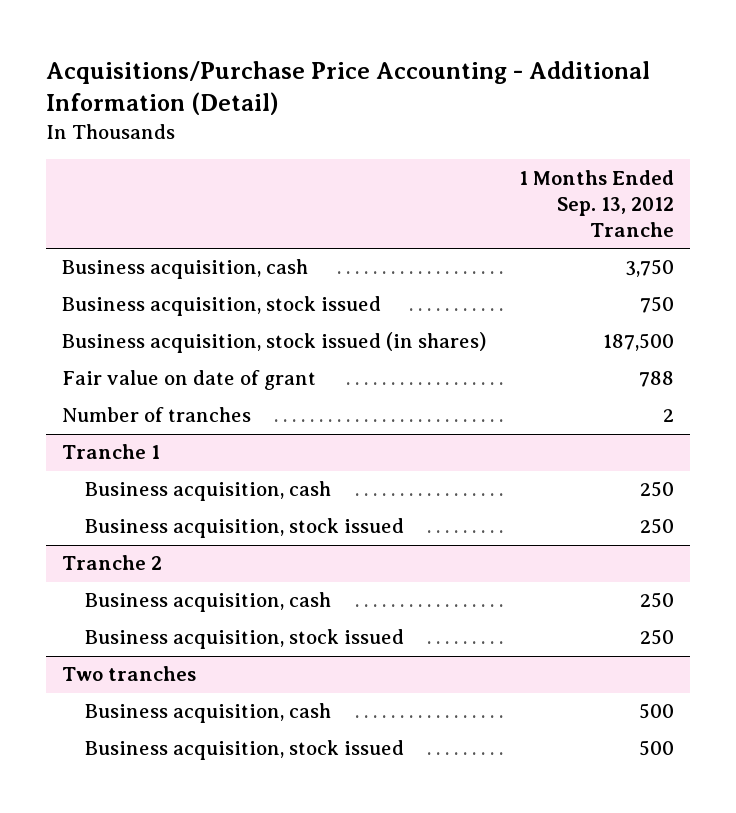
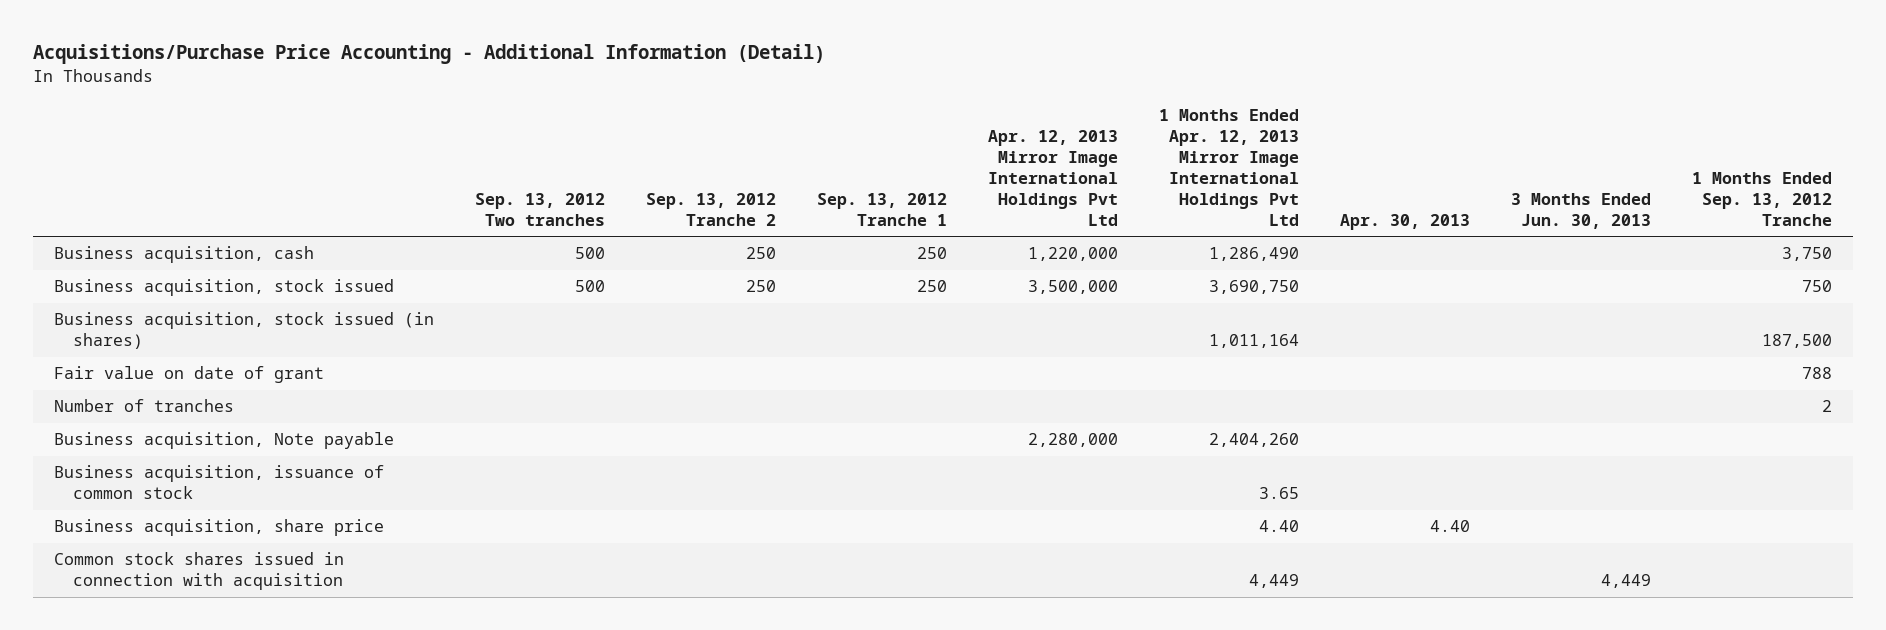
- | 1 Months Ended Sep. 13, 2012 Tranche
+ | Sep. 13, 2012 Two tranches | Sep. 13, 2012 Tranche 2 | Sep. 13, 2012 Tranche 1 | Apr. 12, 2013 Mirror Image International Holdings Pvt Ltd | 1 Months Ended Apr. 12, 2013 Mirror Image International Holdings Pvt Ltd | Apr. 30, 2013 | 3 Months Ended Jun. 30, 2013 | 1 Months Ended Sep. 13, 2012 Tranche
- Tranche 1
- Business acquisition, cash | 250
- Business acquisition, stock issued | 250
- Tranche 2
- Business acquisition, cash | 250
- Business acquisition, stock issued | 250
- Two tranches
- Business acquisition, cash | 500
- Business acquisition, stock issued | 500
+ Business acquisition, Note payable | | | | 2,280,000 | 2,404,260 | | |
+ Business acquisition, issuance of common stock | | | | | 3.65 | | |
+ Business acquisition, share price | | | | | 4.40 | 4.40 | |
+ Common stock shares issued in connection with acquisition | | | | | 4,449 | | 4,449 |

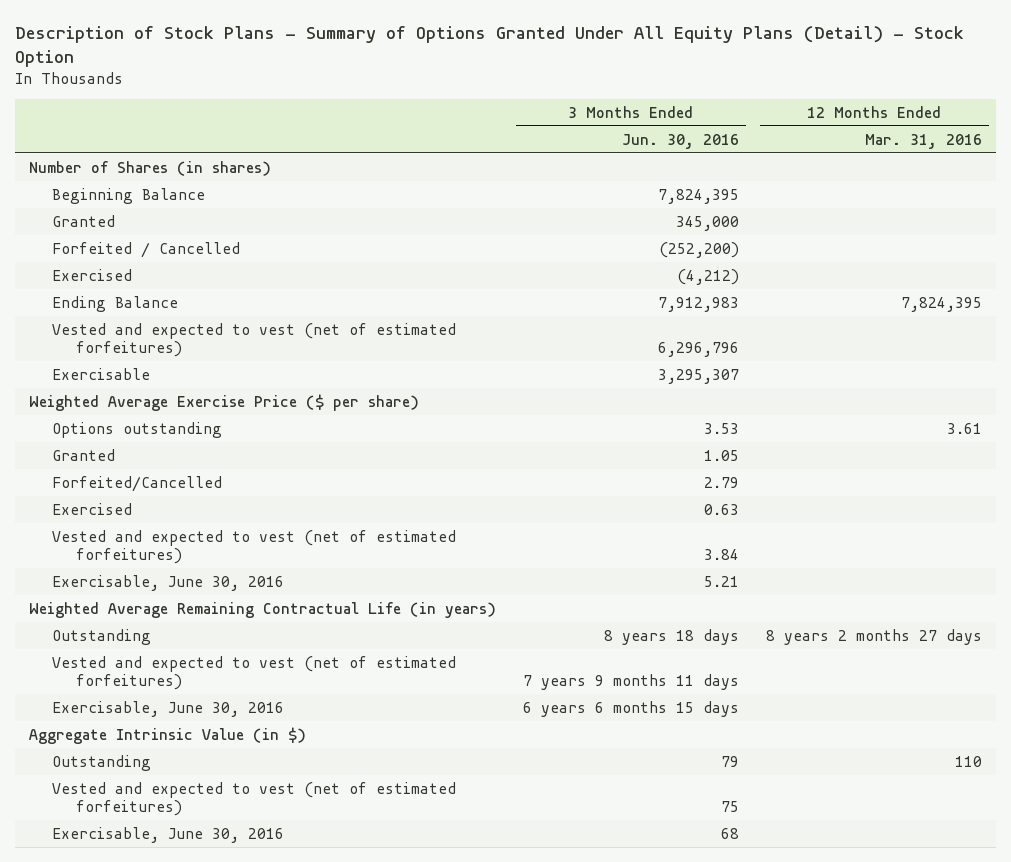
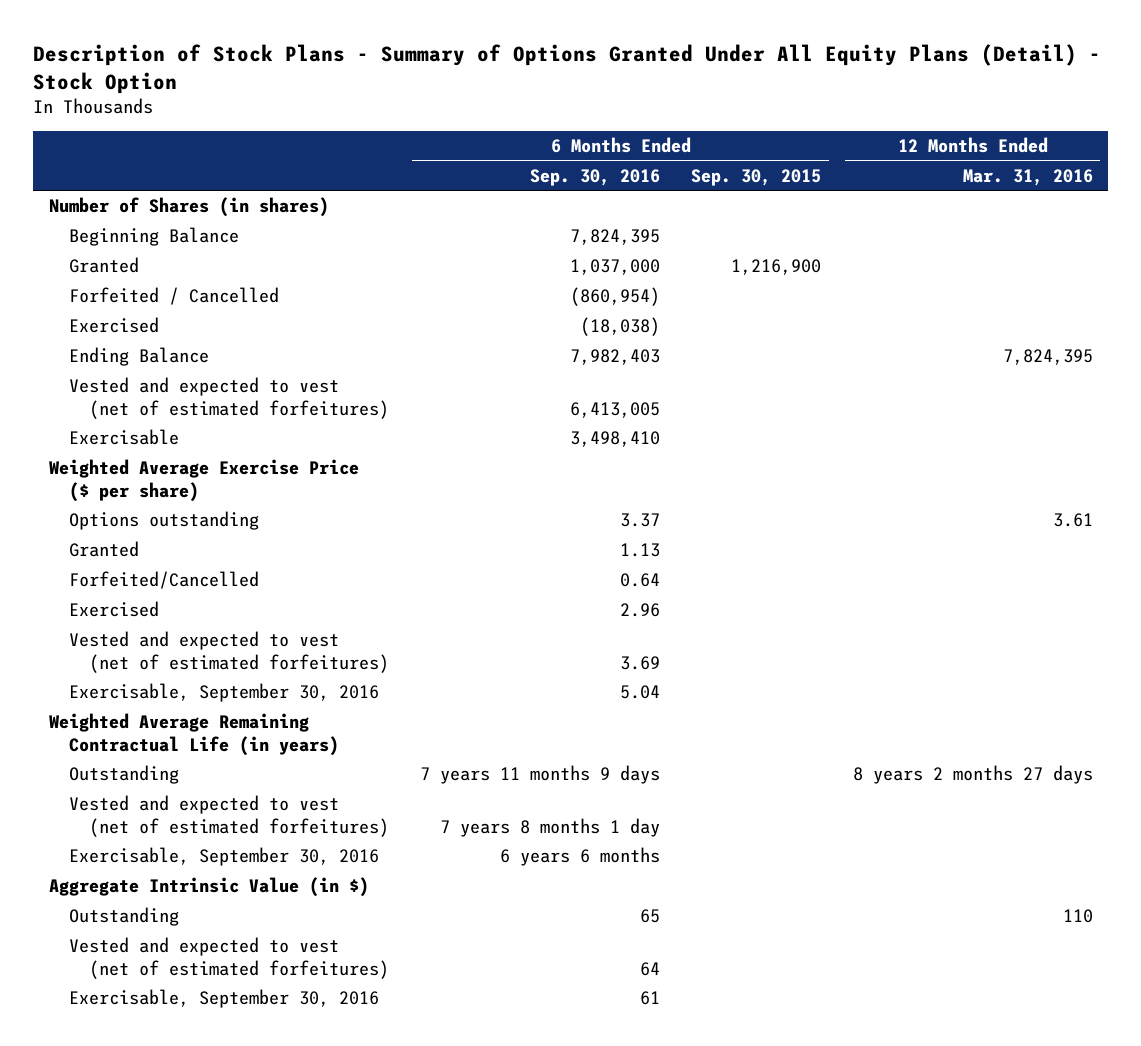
- | 3 Months Ended Jun. 30, 2016 | 12 Months Ended Mar. 31, 2016
+ | 6 Months Ended Sep. 30, 2016 | 6 Months Ended Sep. 30, 2015 | 12 Months Ended Mar. 31, 2016
- Exercisable, June 30, 2016 | 5.21 |
+ Exercisable, September 30, 2016 | 5.04 | |
- Exercisable, June 30, 2016 | 6 years 6 months 15 days |
+ Exercisable, September 30, 2016 | 6 years 6 months | |
- Exercisable, June 30, 2016 | 68 |
+ Exercisable, September 30, 2016 | 61 | |

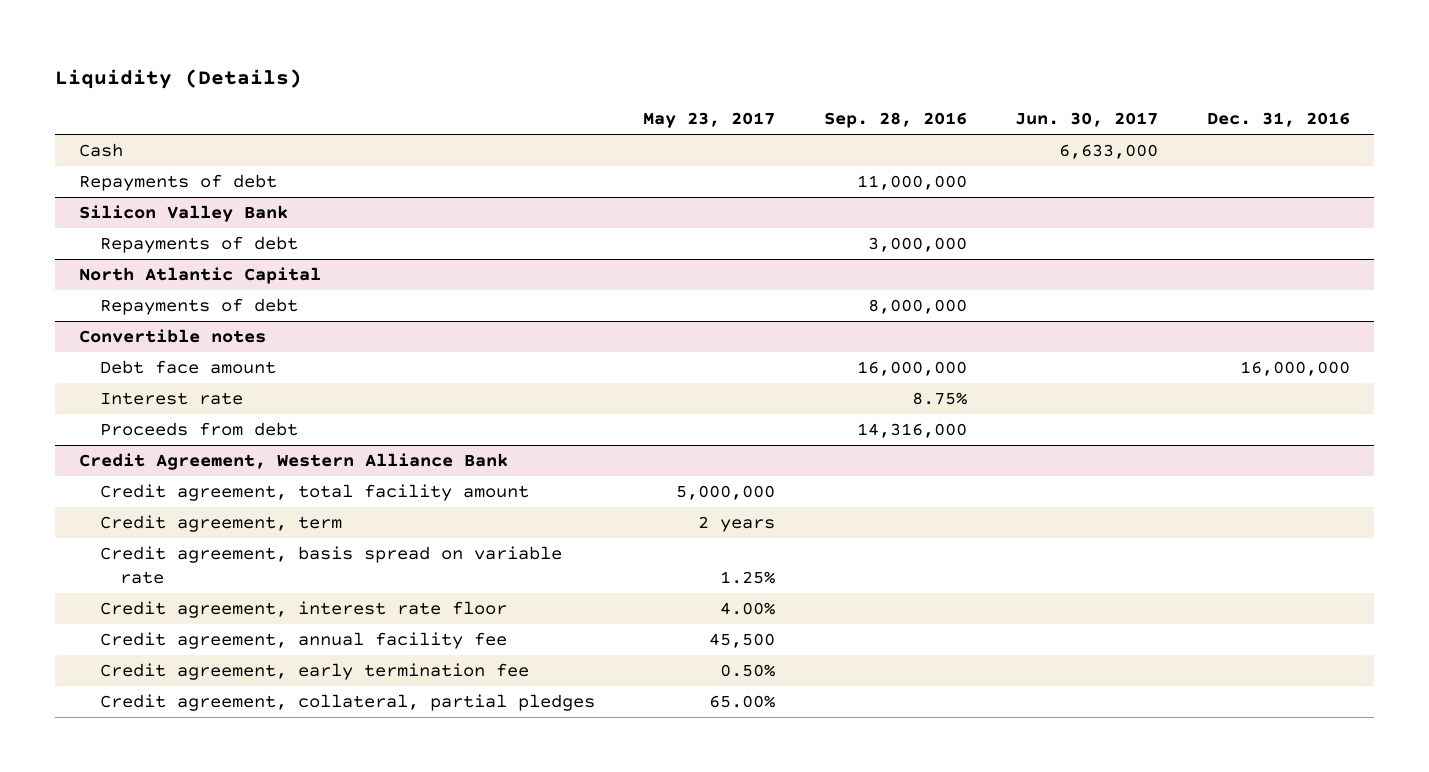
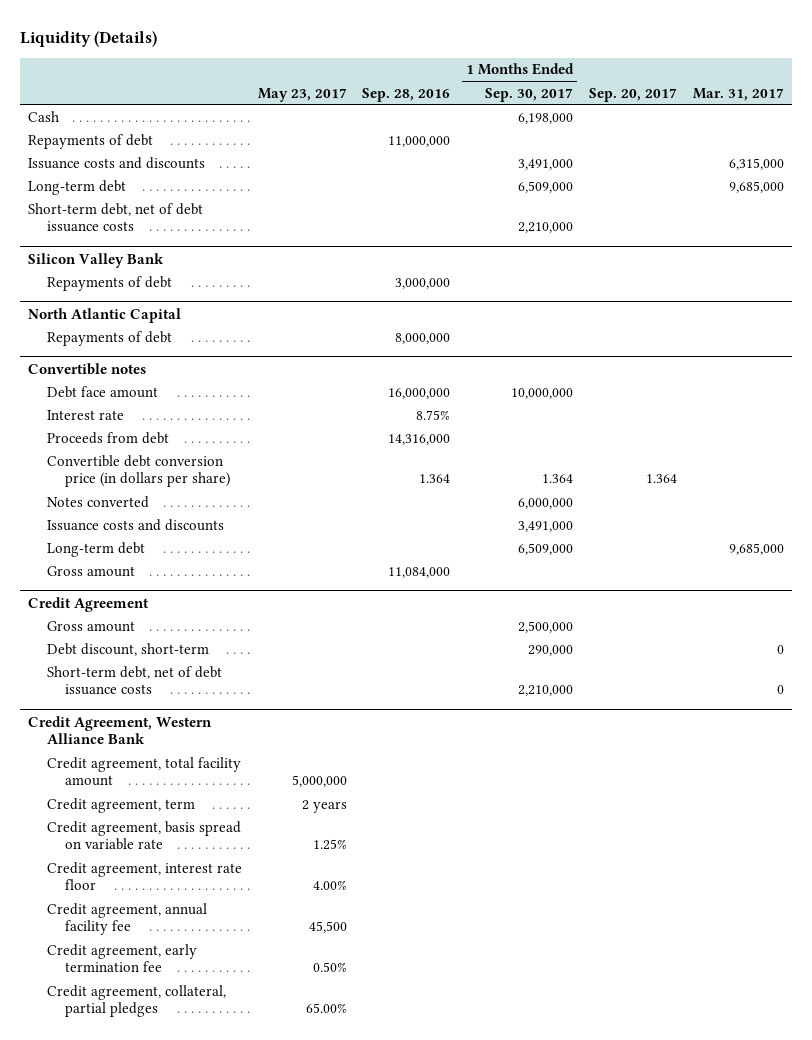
- | May 23, 2017 | Sep. 28, 2016 | Jun. 30, 2017 | Dec. 31, 2016
+ | May 23, 2017 | Sep. 28, 2016 | 1 Months Ended Sep. 30, 2017 | Sep. 20, 2017 | Mar. 31, 2017
+ Issuance costs and discounts | | | 3,491,000 | | 6,315,000
+ Long-term debt | | | 6,509,000 | | 9,685,000
+ Short-term debt, net of debt issuance costs | | | 2,210,000 | |
@ Convertible notes
+ Convertible debt conversion price (in dollars per share) | | 1.364 | 1.364 | 1.364 |
+ Notes converted | | | 6,000,000 | |
+ Issuance costs and discounts | | | 3,491,000 | |
+ Long-term debt | | | 6,509,000 | | 9,685,000
+ Gross amount | | 11,084,000 | | |
+ Credit Agreement
+ Gross amount | | | 2,500,000 | |
+ Debt discount, short-term | | | 290,000 | | 0
+ Short-term debt, net of debt issuance costs | | | 2,210,000 | | 0

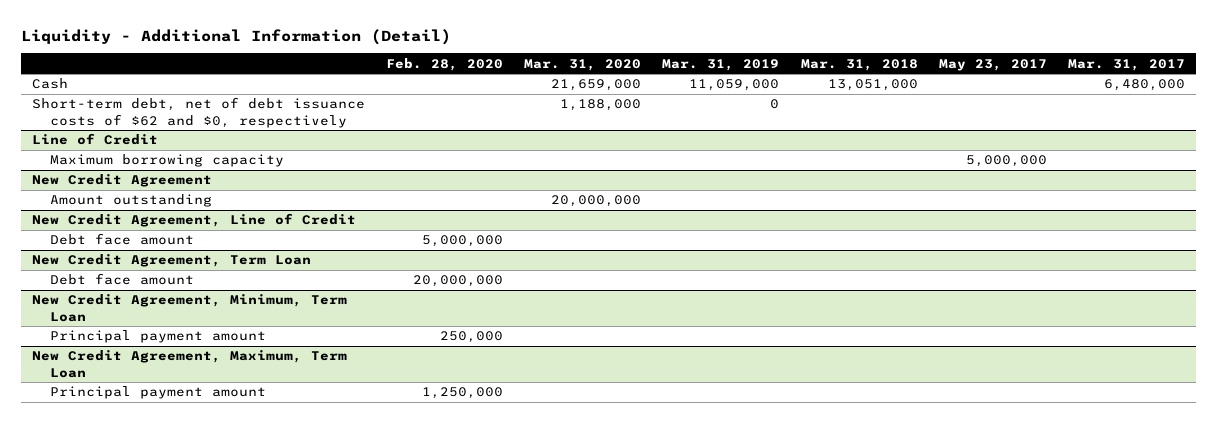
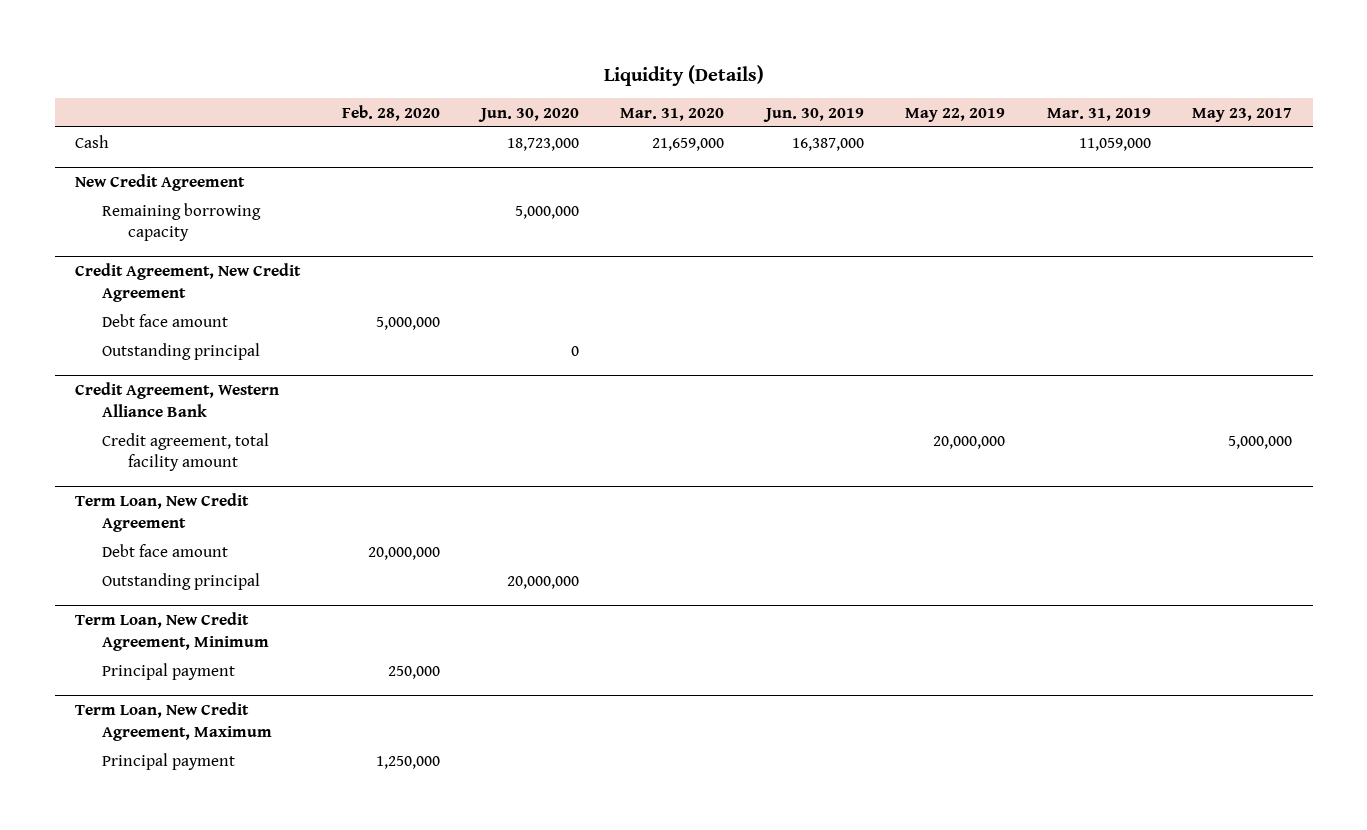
- Liquidity - Additional Information (Detail)
+ Liquidity (Details)
- | Feb. 28, 2020 | Mar. 31, 2020 | Mar. 31, 2019 | Mar. 31, 2018 | May 23, 2017 | Mar. 31, 2017
+ | Feb. 28, 2020 | Jun. 30, 2020 | Mar. 31, 2020 | Jun. 30, 2019 | May 22, 2019 | Mar. 31, 2019 | May 23, 2017
- Short-term debt, net of debt issuance costs of $62 and $0, respectively | | 1,188,000 | 0 | | |
- Line of Credit
- Maximum borrowing capacity | | | | | 5,000,000 |
@ New Credit Agreement
- Amount outstanding | | 20,000,000 | | | |
- New Credit Agreement, Line of Credit
@ New Credit Agreement
+ Remaining borrowing capacity | | 5,000,000 | | | | |
+ Credit Agreement, New Credit Agreement
- New Credit Agreement, Term Loan
+ Outstanding principal | | 0 | | | | |
+ Credit Agreement, Western Alliance Bank
+ Credit agreement, total facility amount | | | | | 20,000,000 | | 5,000,000
+ Term Loan, New Credit Agreement
- New Credit Agreement, Minimum, Term Loan
- Principal payment amount | 250,000 | | | | |
- New Credit Agreement, Maximum, Term Loan
- Principal payment amount | 1,250,000 | | | | |
+ Outstanding principal | | 20,000,000 | | | | |
+ Term Loan, New Credit Agreement, Minimum
+ Principal payment | 250,000 | | | | | |
+ Term Loan, New Credit Agreement, Maximum
+ Principal payment | 1,250,000 | | | | | |

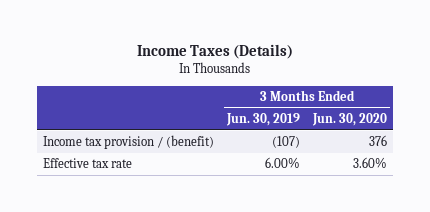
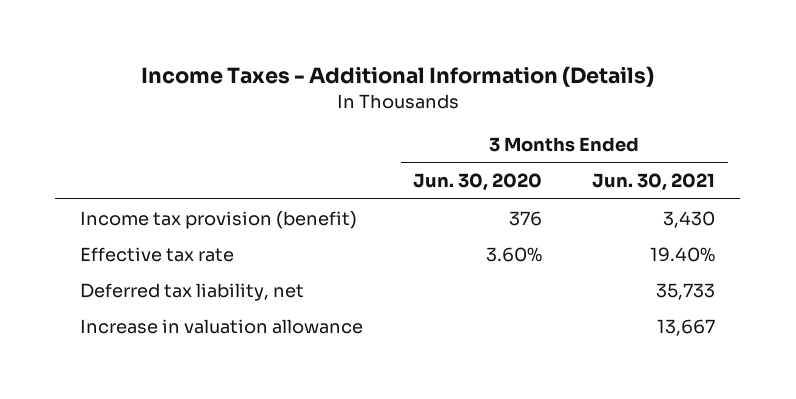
- Income Taxes (Details)
+ Income Taxes - Additional Information (Details)
- | 3 Months Ended Jun. 30, 2019 | 3 Months Ended Jun. 30, 2020
+ | 3 Months Ended Jun. 30, 2020 | 3 Months Ended Jun. 30, 2021
- Income tax provision / (benefit) | (107) | 376
+ Income tax provision (benefit) | 376 | 3,430
+ Deferred tax liability, net | | 35,733
+ Increase in valuation allowance | | 13,667

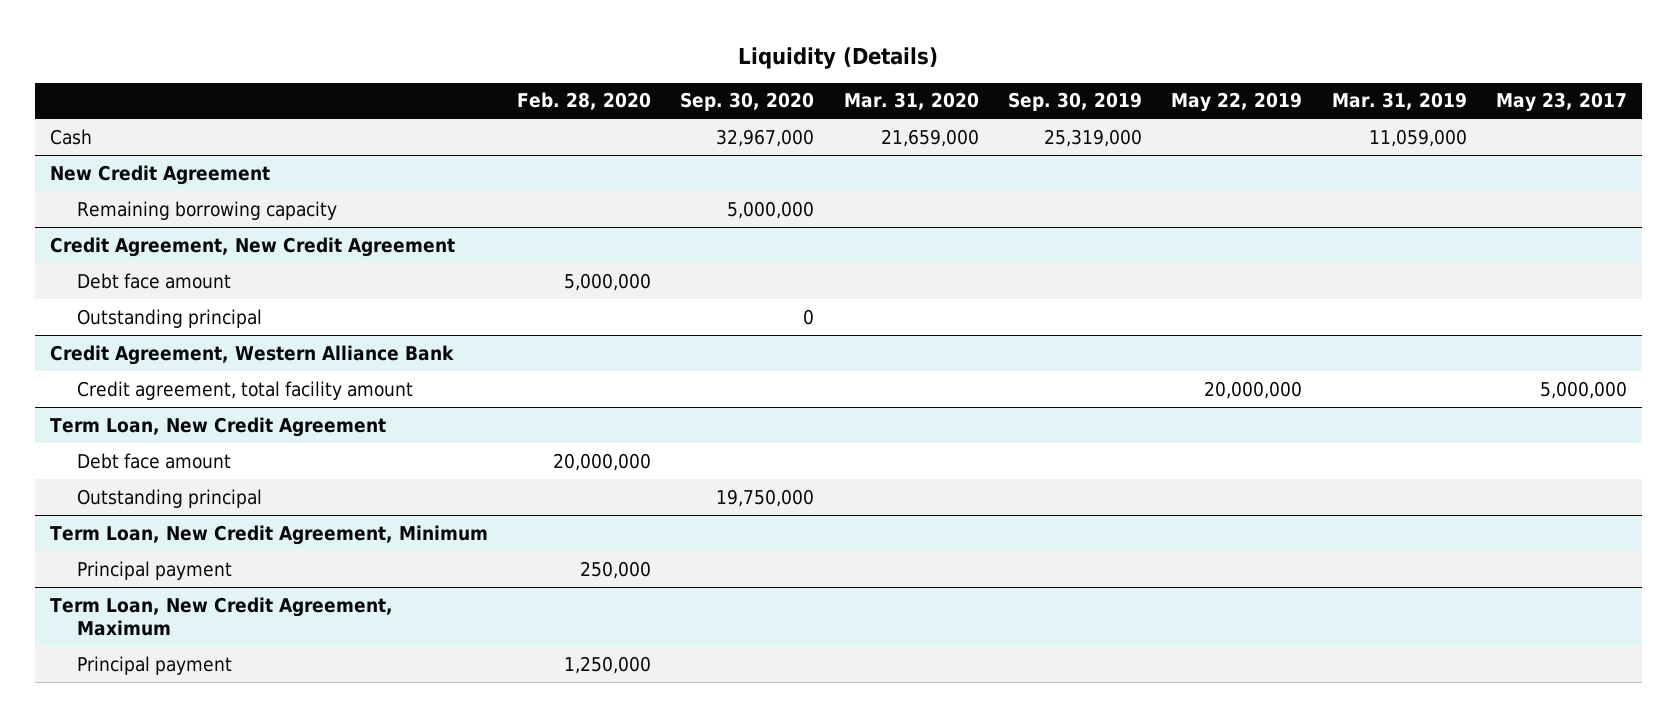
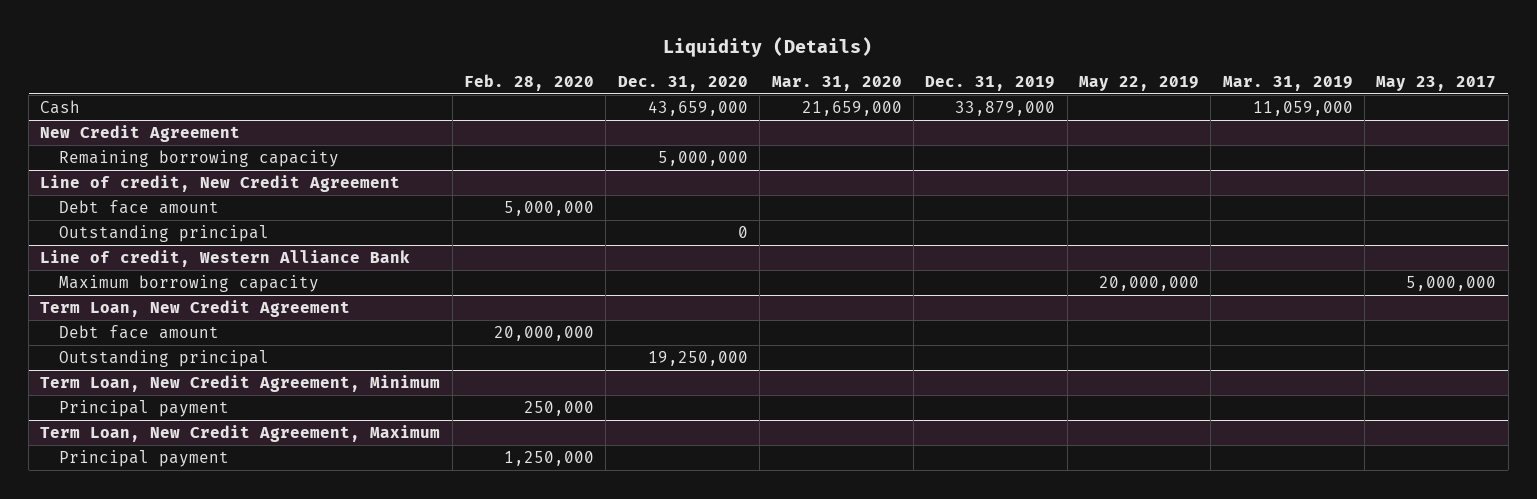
- | Feb. 28, 2020 | Sep. 30, 2020 | Mar. 31, 2020 | Sep. 30, 2019 | May 22, 2019 | Mar. 31, 2019 | May 23, 2017
+ | Feb. 28, 2020 | Dec. 31, 2020 | Mar. 31, 2020 | Dec. 31, 2019 | May 22, 2019 | Mar. 31, 2019 | May 23, 2017
- Credit Agreement, New Credit Agreement
+ Line of credit, New Credit Agreement
- Credit Agreement, Western Alliance Bank
- Credit agreement, total facility amount | | | | | 20,000,000 | | 5,000,000
+ Line of credit, Western Alliance Bank
+ Maximum borrowing capacity | | | | | 20,000,000 | | 5,000,000

